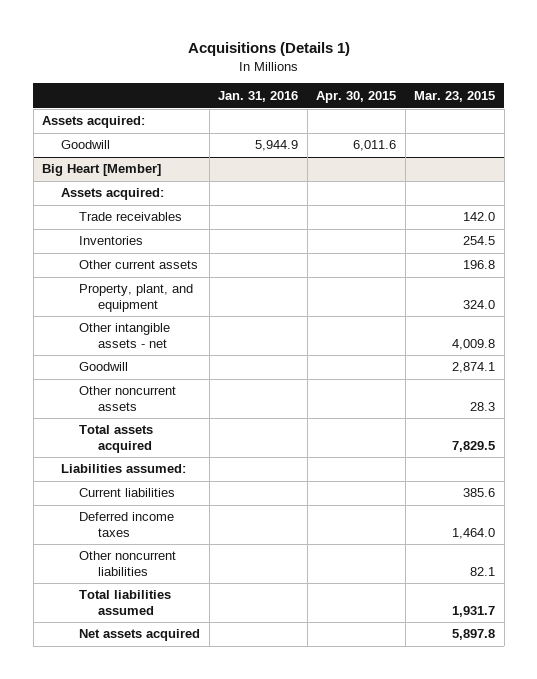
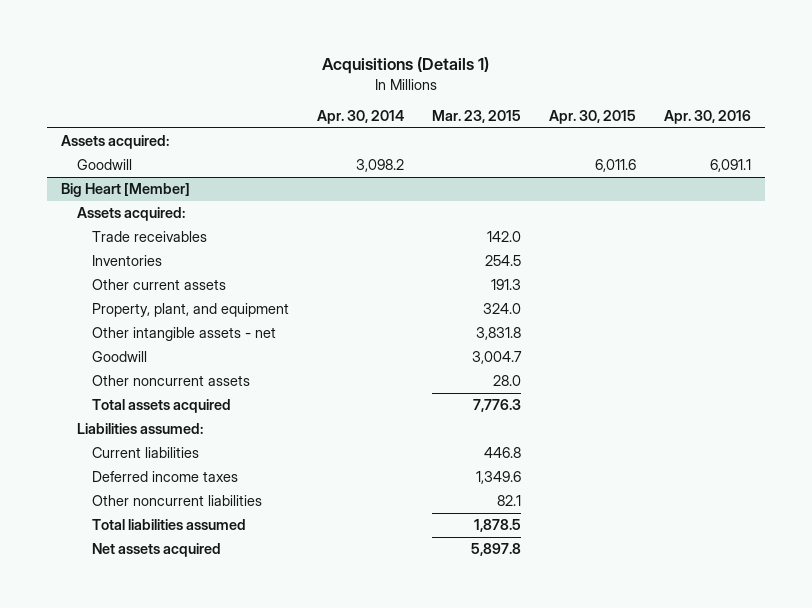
- | Jan. 31, 2016 | Apr. 30, 2015 | Mar. 23, 2015
+ | Apr. 30, 2014 | Mar. 23, 2015 | Apr. 30, 2015 | Apr. 30, 2016
@ Big Heart [Member]
- Other current assets | | | 196.8
+ Other current assets | | 191.3 | |
- Other intangible assets - net | | | 4,009.8
- Goodwill | | | 2,874.1
- Other noncurrent assets | | | 28.3
- Total assets acquired | | | 7,829.5
+ Other intangible assets - net | | 3,831.8 | |
+ Goodwill | | 3,004.7 | |
+ Other noncurrent assets | | 28.0 | |
+ Total assets acquired | | 7,776.3 | |
- Current liabilities | | | 385.6
- Deferred income taxes | | | 1,464.0
+ Current liabilities | | 446.8 | |
+ Deferred income taxes | | 1,349.6 | |
- Total liabilities assumed | | | 1,931.7
+ Total liabilities assumed | | 1,878.5 | |

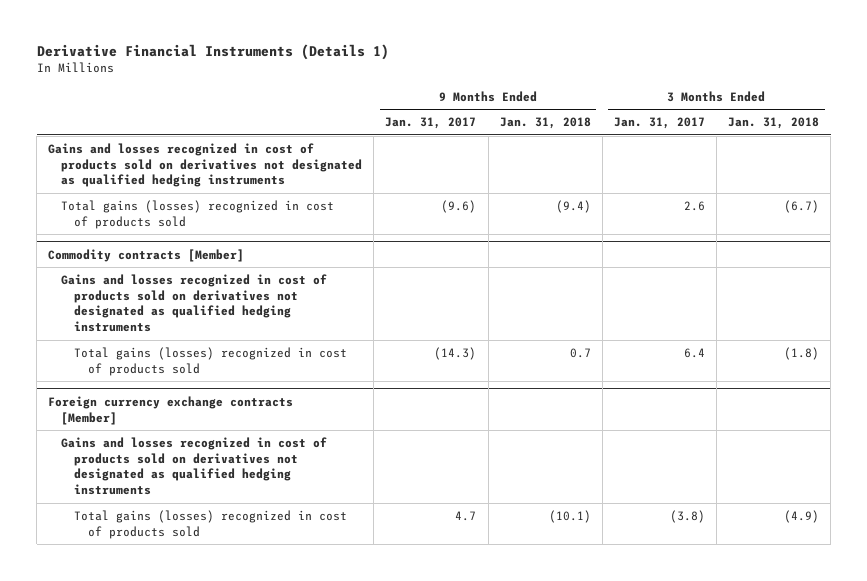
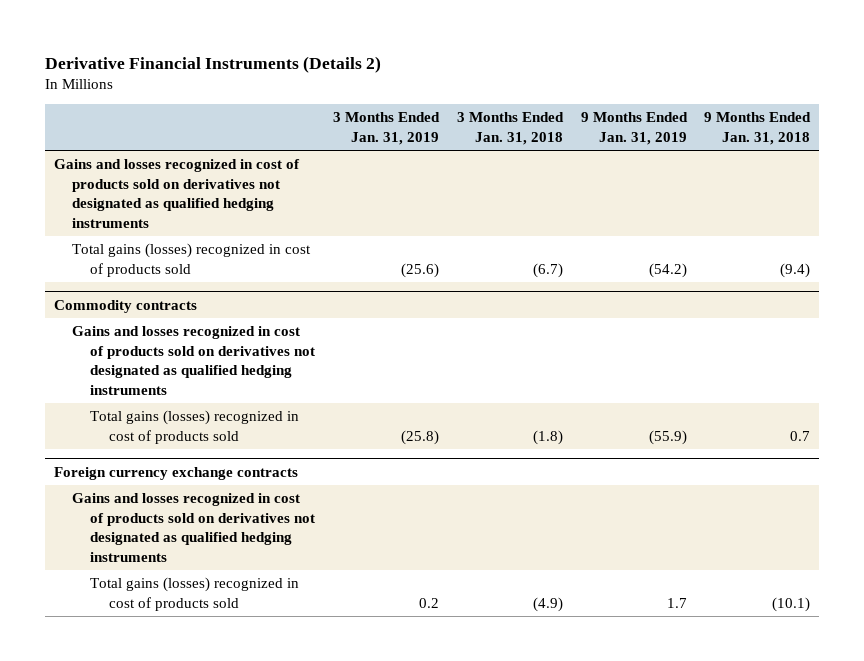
- Derivative Financial Instruments (Details 1)
+ Derivative Financial Instruments (Details 2)
- | 9 Months Ended Jan. 31, 2017 | 9 Months Ended Jan. 31, 2018 | 3 Months Ended Jan. 31, 2017 | 3 Months Ended Jan. 31, 2018
+ | 3 Months Ended Jan. 31, 2019 | 3 Months Ended Jan. 31, 2018 | 9 Months Ended Jan. 31, 2019 | 9 Months Ended Jan. 31, 2018
- Commodity contracts [Member]
+ Commodity contracts
- Foreign currency exchange contracts [Member]
+ Foreign currency exchange contracts

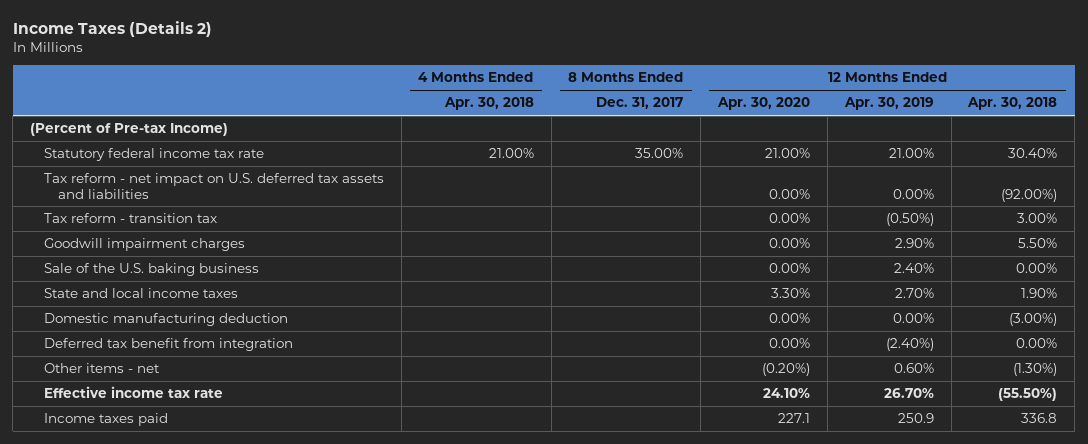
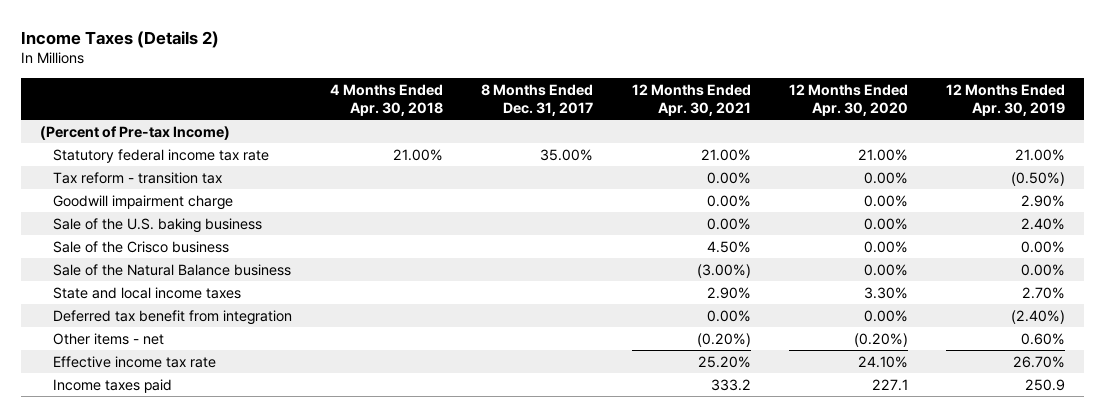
- | 4 Months Ended Apr. 30, 2018 | 8 Months Ended Dec. 31, 2017 | 12 Months Ended Apr. 30, 2020 | 12 Months Ended Apr. 30, 2019 | 12 Months Ended Apr. 30, 2018
+ | 4 Months Ended Apr. 30, 2018 | 8 Months Ended Dec. 31, 2017 | 12 Months Ended Apr. 30, 2021 | 12 Months Ended Apr. 30, 2020 | 12 Months Ended Apr. 30, 2019
- Tax reform - net impact on U.S. deferred tax assets and liabilities | | | 0.00% | 0.00% | (92.00%)
- Goodwill impairment charges | | | 0.00% | 2.90% | 5.50%
+ Goodwill impairment charge | | | 0.00% | 0.00% | 2.90%
+ Sale of the Crisco business | | | 4.50% | 0.00% | 0.00%
+ Sale of the Natural Balance business | | | (3.00%) | 0.00% | 0.00%
- Domestic manufacturing deduction | | | 0.00% | 0.00% | (3.00%)

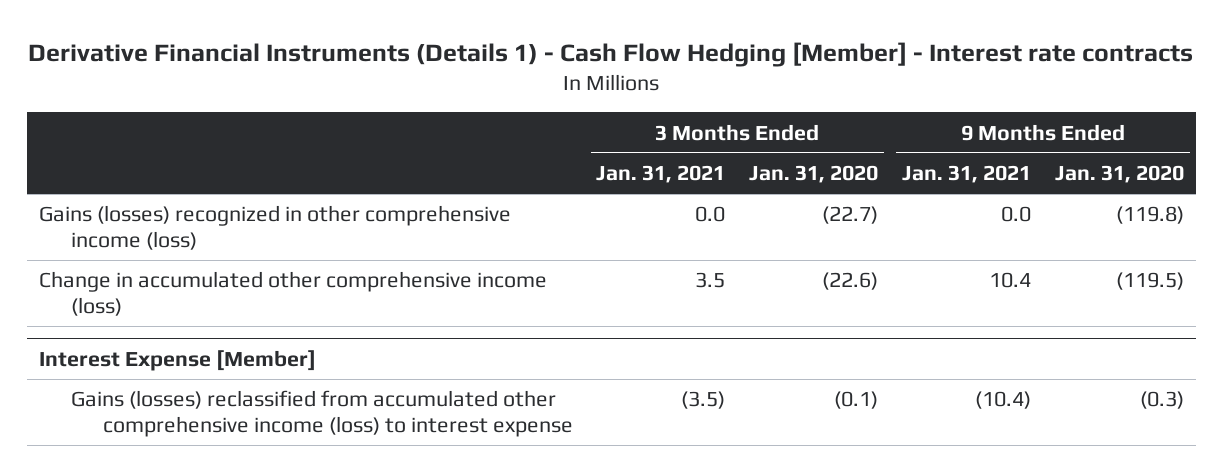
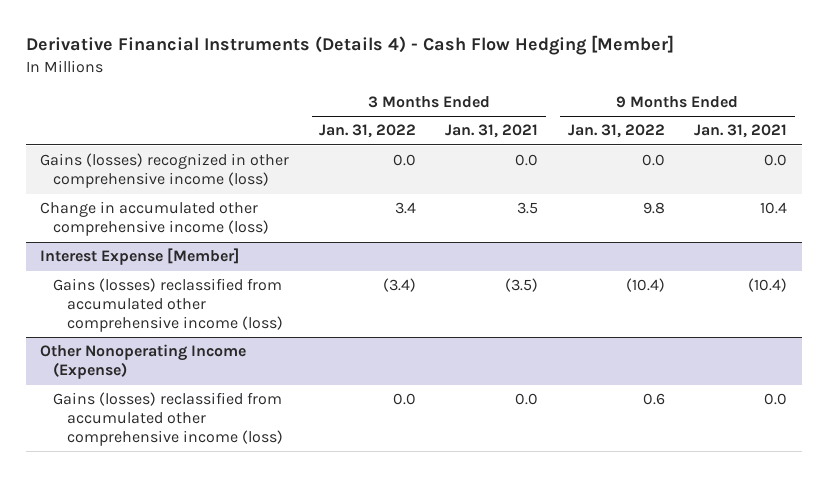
- Derivative Financial Instruments (Details 1) - Cash Flow Hedging [Member] - Interest rate contracts
+ Derivative Financial Instruments (Details 4) - Cash Flow Hedging [Member]
- | 3 Months Ended Jan. 31, 2021 | 3 Months Ended Jan. 31, 2020 | 9 Months Ended Jan. 31, 2021 | 9 Months Ended Jan. 31, 2020
+ | 3 Months Ended Jan. 31, 2022 | 3 Months Ended Jan. 31, 2021 | 9 Months Ended Jan. 31, 2022 | 9 Months Ended Jan. 31, 2021
@ Interest Expense [Member]
- Gains (losses) reclassified from accumulated other comprehensive income (loss) to interest expense | (3.5) | (0.1) | (10.4) | (0.3)
+ Gains (losses) reclassified from accumulated other comprehensive income (loss) | (3.4) | (3.5) | (10.4) | (10.4)
+ Other Nonoperating Income (Expense)
+ Gains (losses) reclassified from accumulated other comprehensive income (loss) | 0.0 | 0.0 | 0.6 | 0.0

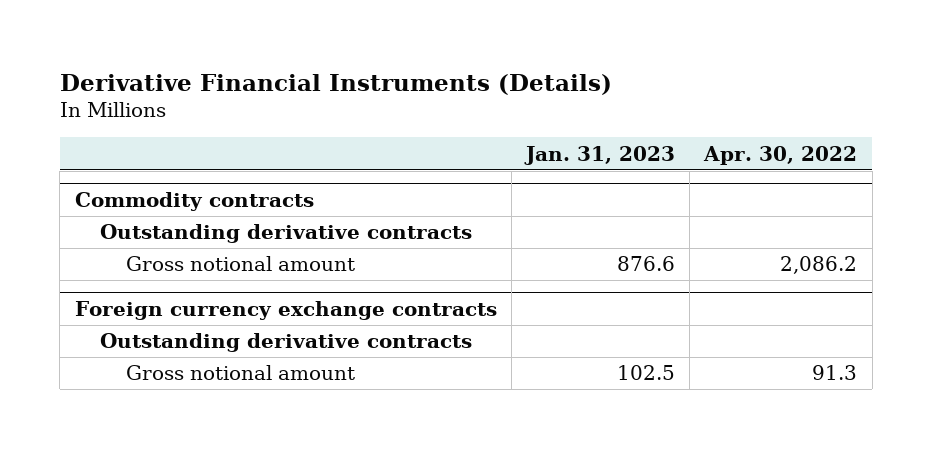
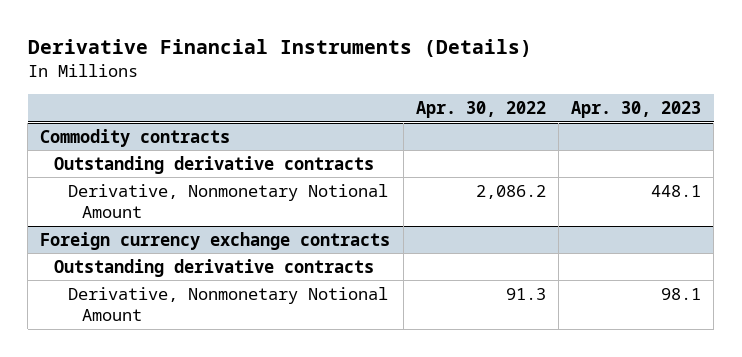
- | Jan. 31, 2023 | Apr. 30, 2022
+ | Apr. 30, 2022 | Apr. 30, 2023
@ Commodity contracts
- Gross notional amount | 876.6 | 2,086.2
+ Derivative, Nonmonetary Notional Amount | 2,086.2 | 448.1
@ Foreign currency exchange contracts
- Gross notional amount | 102.5 | 91.3
+ Derivative, Nonmonetary Notional Amount | 91.3 | 98.1

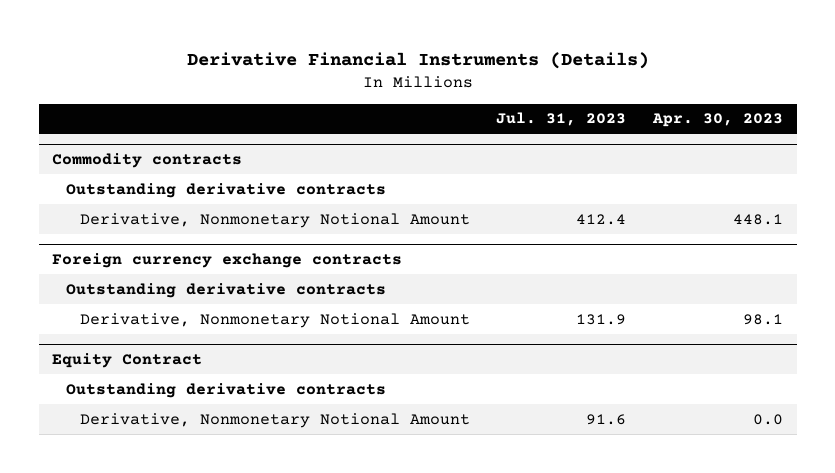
- | Apr. 30, 2022 | Apr. 30, 2023
+ | Jul. 31, 2023 | Apr. 30, 2023
+ Equity Contract
+ Outstanding derivative contracts
+ Derivative, Nonmonetary Notional Amount | 91.6 | 0.0

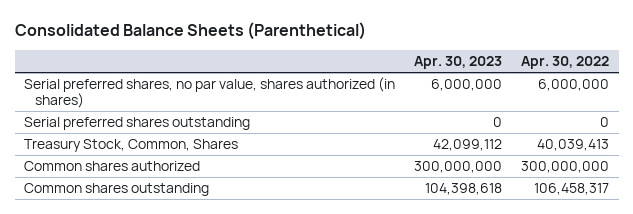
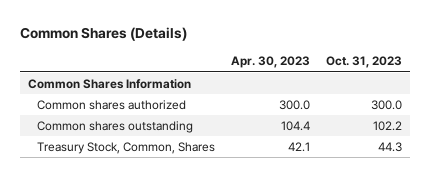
- Consolidated Balance Sheets (Parenthetical)
+ Common Shares (Details)
- | Apr. 30, 2023 | Apr. 30, 2022
+ | Apr. 30, 2023 | Oct. 31, 2023
- Serial preferred shares, no par value, shares authorized (in shares) | 6,000,000 | 6,000,000
- Serial preferred shares outstanding | 0 | 0
- Treasury Stock, Common, Shares | 42,099,112 | 40,039,413
- Common shares authorized | 300,000,000 | 300,000,000
- Common shares outstanding | 104,398,618 | 106,458,317
+ Common Shares Information
+ Common shares authorized | 300.0 | 300.0
+ Common shares outstanding | 104.4 | 102.2
+ Treasury Stock, Common, Shares | 42.1 | 44.3

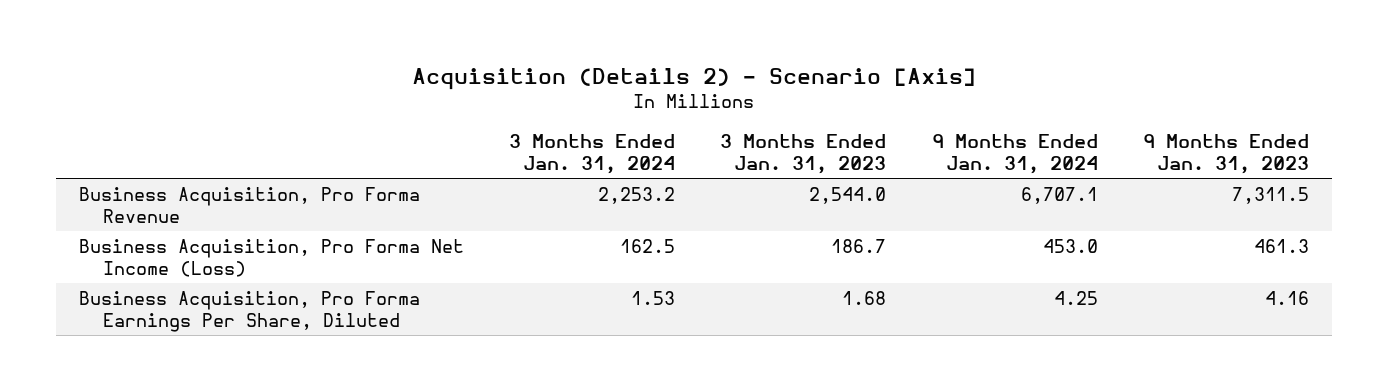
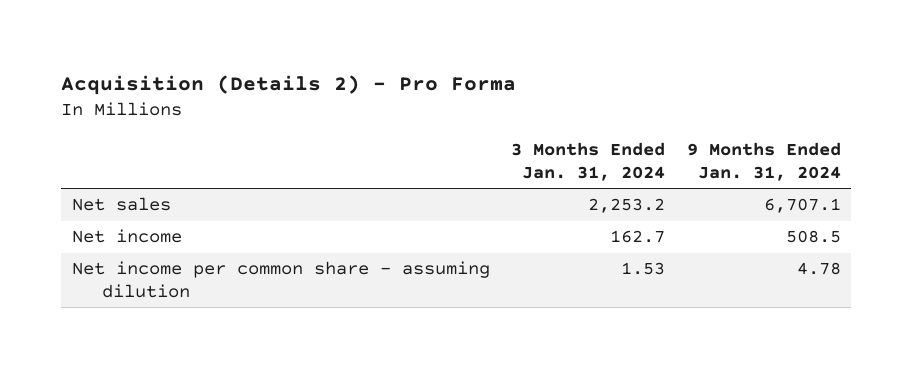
- Acquisition (Details 2) - Scenario [Axis]
+ Acquisition (Details 2) - Pro Forma
- | 3 Months Ended Jan. 31, 2024 | 3 Months Ended Jan. 31, 2023 | 9 Months Ended Jan. 31, 2024 | 9 Months Ended Jan. 31, 2023
+ | 3 Months Ended Jan. 31, 2024 | 9 Months Ended Jan. 31, 2024
- Business Acquisition, Pro Forma Revenue | 2,253.2 | 2,544.0 | 6,707.1 | 7,311.5
- Business Acquisition, Pro Forma Net Income (Loss) | 162.5 | 186.7 | 453.0 | 461.3
- Business Acquisition, Pro Forma Earnings Per Share, Diluted | 1.53 | 1.68 | 4.25 | 4.16
+ Net sales | 2,253.2 | 6,707.1
+ Net income | 162.7 | 508.5
+ Net income per common share - assuming dilution | 1.53 | 4.78

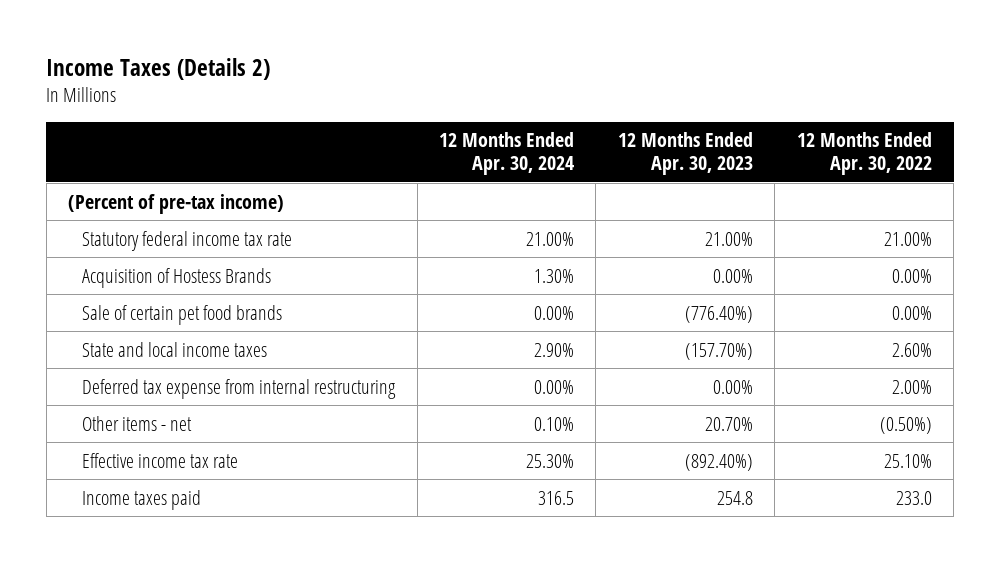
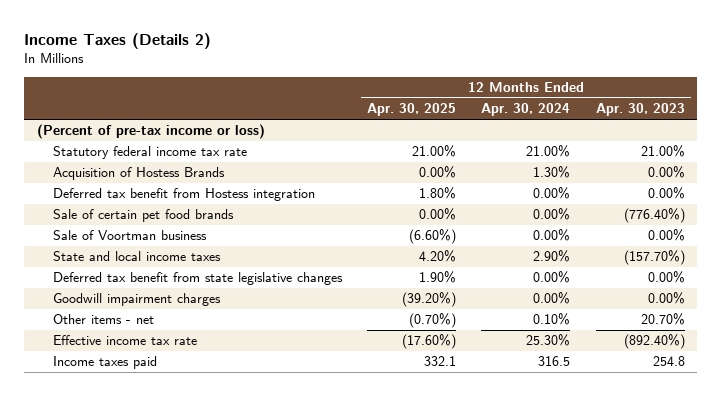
- | 12 Months Ended Apr. 30, 2024 | 12 Months Ended Apr. 30, 2023 | 12 Months Ended Apr. 30, 2022
+ | 12 Months Ended Apr. 30, 2025 | 12 Months Ended Apr. 30, 2024 | 12 Months Ended Apr. 30, 2023
- (Percent of pre-tax income)
+ (Percent of pre-tax income or loss)
+ Deferred tax benefit from Hostess integration | 1.80% | 0.00% | 0.00%
+ Sale of Voortman business | (6.60%) | 0.00% | 0.00%
- Deferred tax expense from internal restructuring | 0.00% | 0.00% | 2.00%
+ Deferred tax benefit from state legislative changes | 1.90% | 0.00% | 0.00%
+ Goodwill impairment charges | (39.20%) | 0.00% | 0.00%

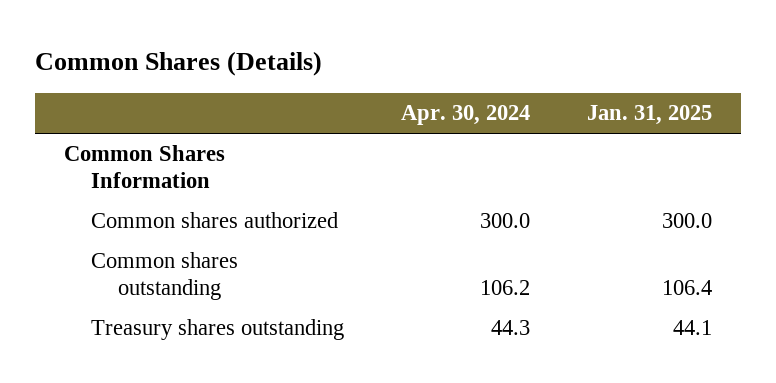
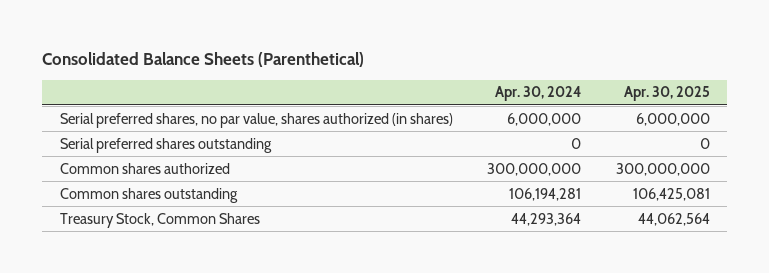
- Common Shares (Details)
+ Consolidated Balance Sheets (Parenthetical)
- | Apr. 30, 2024 | Jan. 31, 2025
+ | Apr. 30, 2024 | Apr. 30, 2025
- Common Shares Information
- Common shares authorized | 300.0 | 300.0
- Common shares outstanding | 106.2 | 106.4
- Treasury shares outstanding | 44.3 | 44.1
+ Serial preferred shares, no par value, shares authorized (in shares) | 6,000,000 | 6,000,000
+ Serial preferred shares outstanding | 0 | 0
+ Common shares authorized | 300,000,000 | 300,000,000
+ Common shares outstanding | 106,194,281 | 106,425,081
+ Treasury Stock, Common Shares | 44,293,364 | 44,062,564

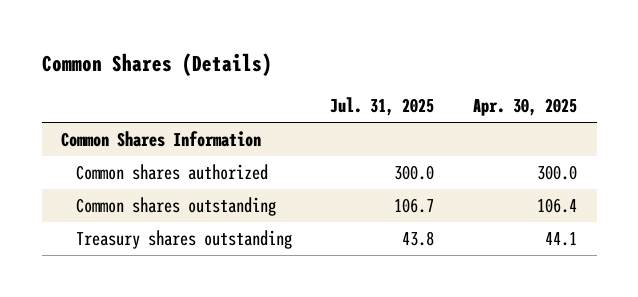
- Consolidated Balance Sheets (Parenthetical)
+ Common Shares (Details)
- | Apr. 30, 2024 | Apr. 30, 2025
+ | Jul. 31, 2025 | Apr. 30, 2025
- Serial preferred shares, no par value, shares authorized (in shares) | 6,000,000 | 6,000,000
- Serial preferred shares outstanding | 0 | 0
- Common shares authorized | 300,000,000 | 300,000,000
- Common shares outstanding | 106,194,281 | 106,425,081
- Treasury Stock, Common Shares | 44,293,364 | 44,062,564
+ Common Shares Information
+ Common shares authorized | 300.0 | 300.0
+ Common shares outstanding | 106.7 | 106.4
+ Treasury shares outstanding | 43.8 | 44.1

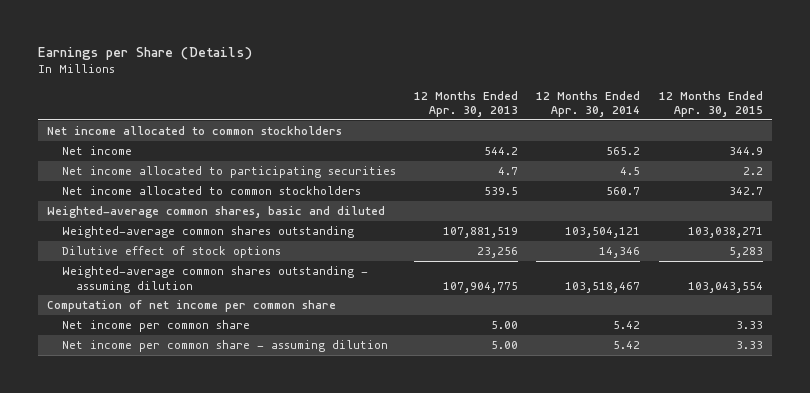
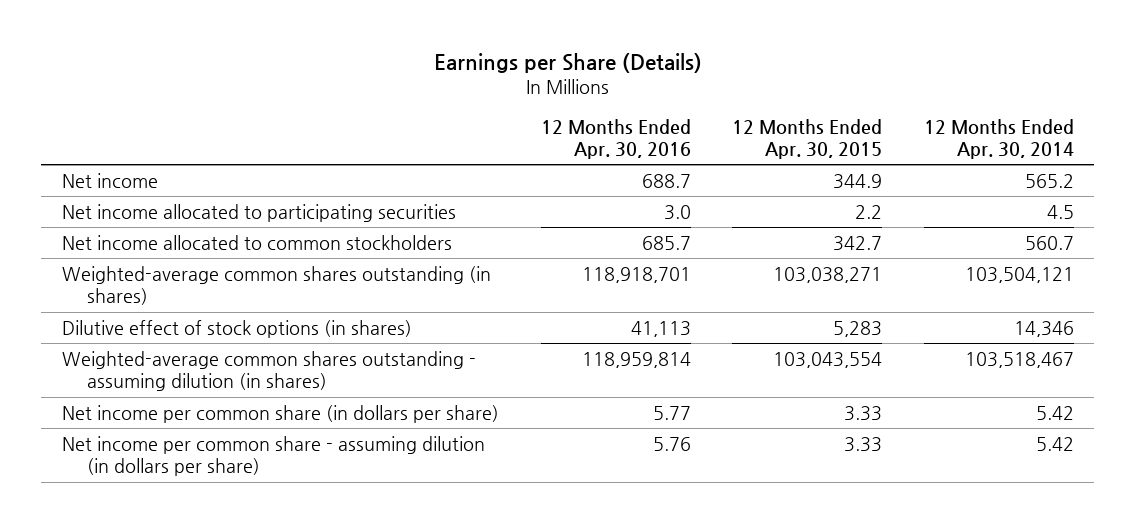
- | 12 Months Ended Apr. 30, 2013 | 12 Months Ended Apr. 30, 2014 | 12 Months Ended Apr. 30, 2015
+ | 12 Months Ended Apr. 30, 2016 | 12 Months Ended Apr. 30, 2015 | 12 Months Ended Apr. 30, 2014
- Net income allocated to common stockholders
- Weighted-average common shares, basic and diluted
- Weighted-average common shares outstanding | 107,881,519 | 103,504,121 | 103,038,271
- Dilutive effect of stock options | 23,256 | 14,346 | 5,283
- Weighted-average common shares outstanding - assuming dilution | 107,904,775 | 103,518,467 | 103,043,554
- Computation of net income per common share
- Net income per common share | 5.00 | 5.42 | 3.33
- Net income per common share - assuming dilution | 5.00 | 5.42 | 3.33
+ Weighted-average common shares outstanding (in shares) | 118,918,701 | 103,038,271 | 103,504,121
+ Dilutive effect of stock options (in shares) | 41,113 | 5,283 | 14,346
+ Weighted-average common shares outstanding - assuming dilution (in shares) | 118,959,814 | 103,043,554 | 103,518,467
+ Net income per common share (in dollars per share) | 5.77 | 3.33 | 5.42
+ Net income per common share - assuming dilution (in dollars per share) | 5.76 | 3.33 | 5.42

